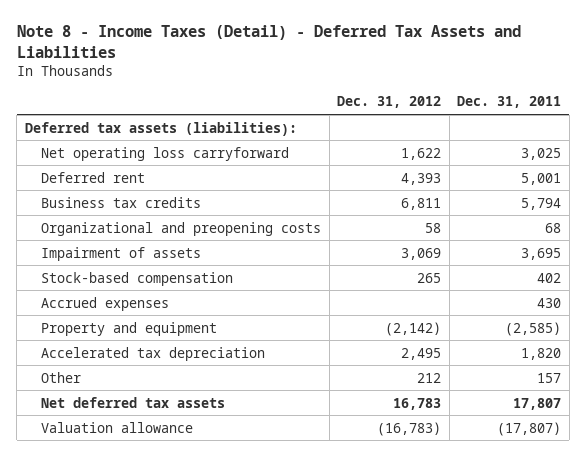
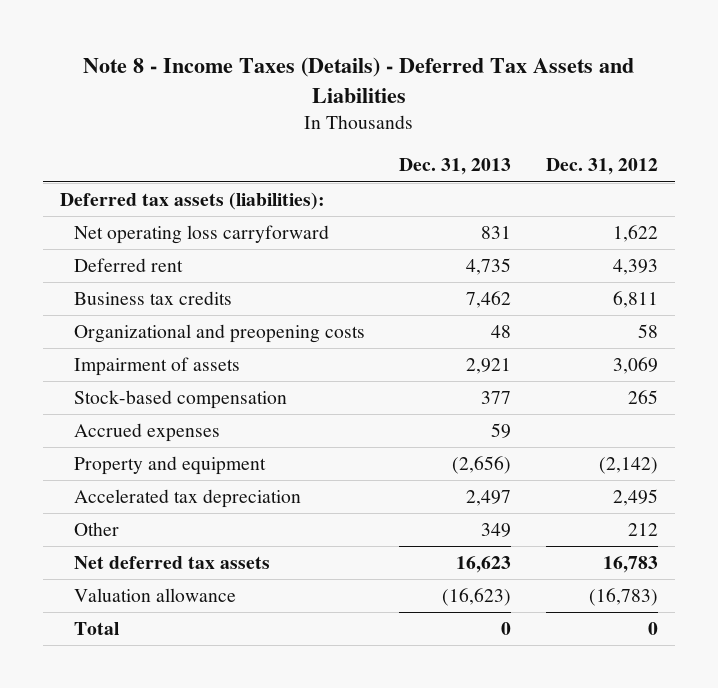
- Note 8 - Income Taxes (Detail) - Deferred Tax Assets and Liabilities
+ Note 8 - Income Taxes (Details) - Deferred Tax Assets and Liabilities
- | Dec. 31, 2012 | Dec. 31, 2011
+ | Dec. 31, 2013 | Dec. 31, 2012
+ Total | 0 | 0

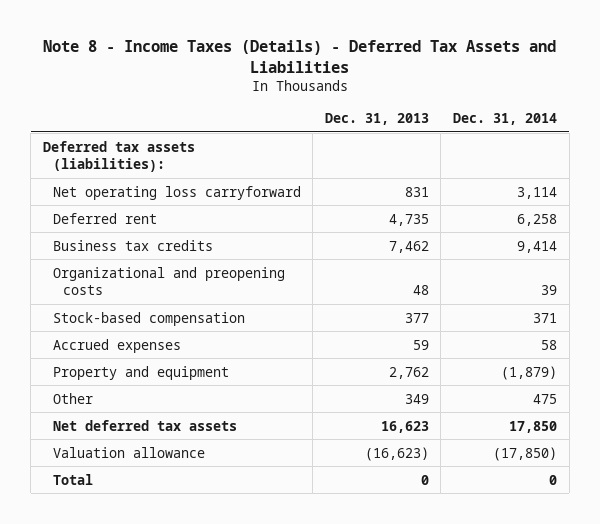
- | Dec. 31, 2013 | Dec. 31, 2012
+ | Dec. 31, 2013 | Dec. 31, 2014
- Impairment of assets | 2,921 | 3,069
- Property and equipment | (2,656) | (2,142)
- Accelerated tax depreciation | 2,497 | 2,495
+ Property and equipment | 2,762 | (1,879)

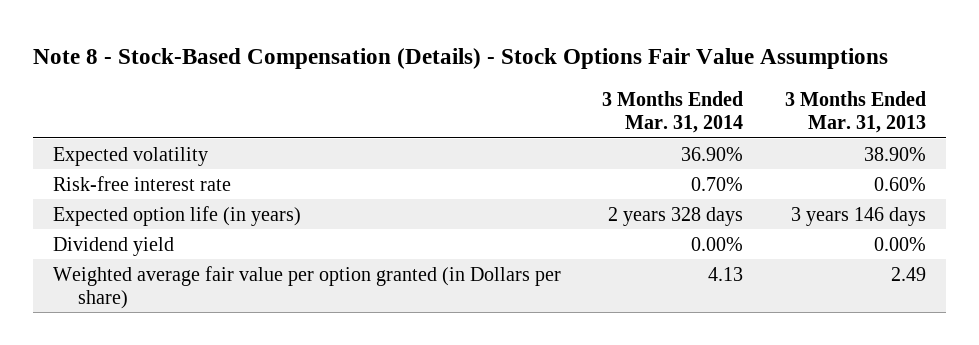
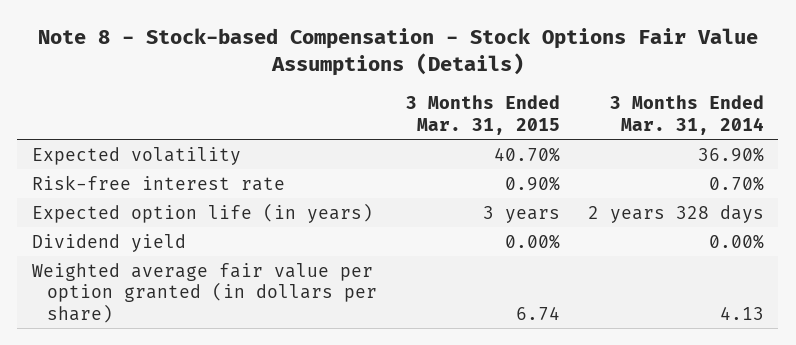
- Note 8 - Stock-Based Compensation (Details) - Stock Options Fair Value Assumptions
+ Note 8 - Stock-based Compensation - Stock Options Fair Value Assumptions (Details)
- | 3 Months Ended Mar. 31, 2014 | 3 Months Ended Mar. 31, 2013
+ | 3 Months Ended Mar. 31, 2015 | 3 Months Ended Mar. 31, 2014
- Weighted average fair value per option granted (in Dollars per share) | 4.13 | 2.49
+ Weighted average fair value per option granted (in dollars per share) | 6.74 | 4.13

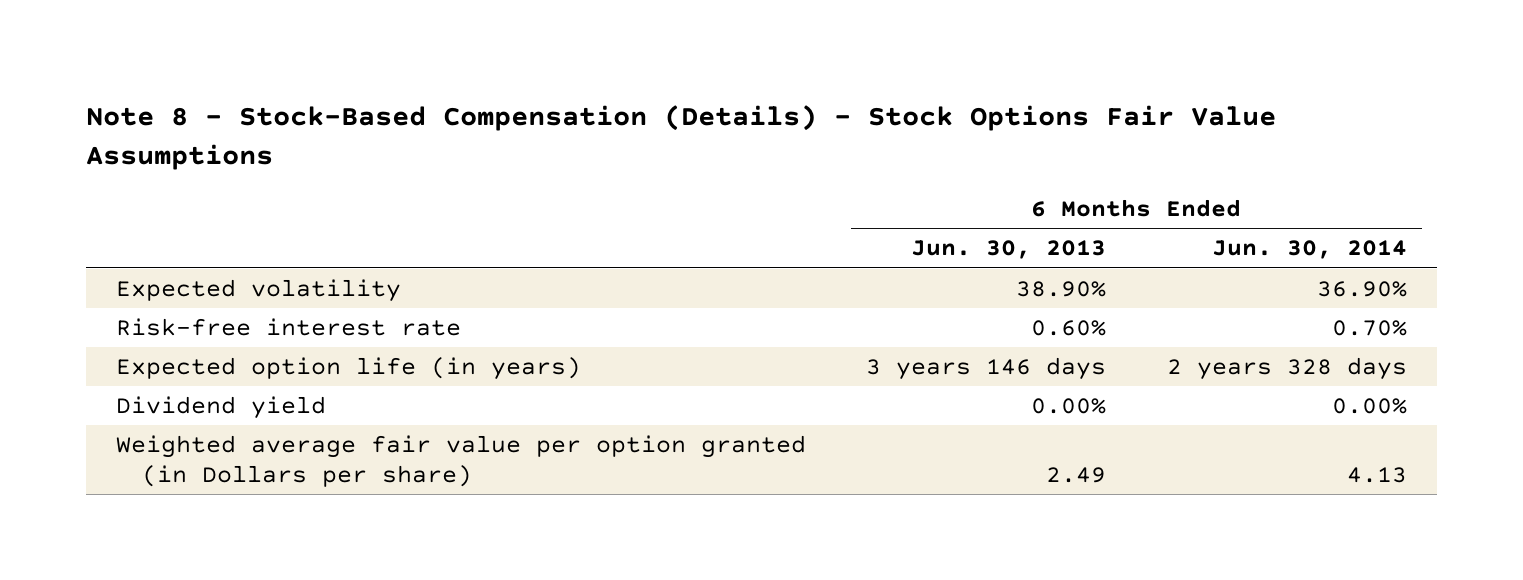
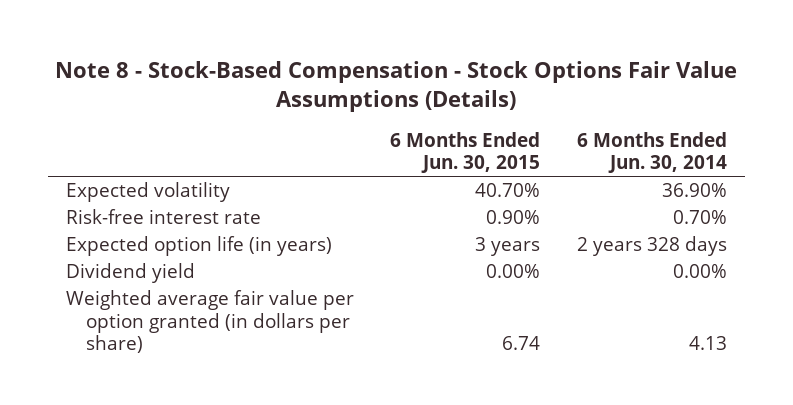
- Note 8 - Stock-Based Compensation (Details) - Stock Options Fair Value Assumptions
+ Note 8 - Stock-Based Compensation - Stock Options Fair Value Assumptions (Details)
- | 6 Months Ended Jun. 30, 2013 | 6 Months Ended Jun. 30, 2014
+ | 6 Months Ended Jun. 30, 2015 | 6 Months Ended Jun. 30, 2014
- Weighted average fair value per option granted (in Dollars per share) | 2.49 | 4.13
+ Weighted average fair value per option granted (in dollars per share) | 6.74 | 4.13

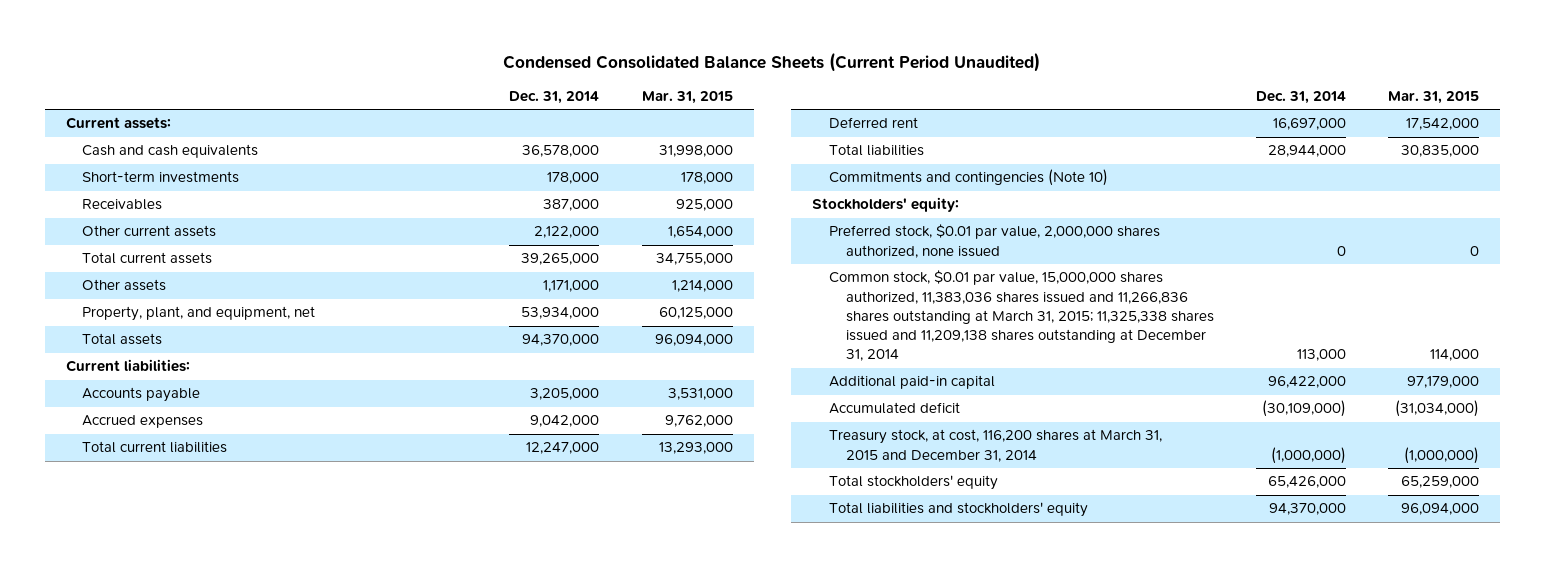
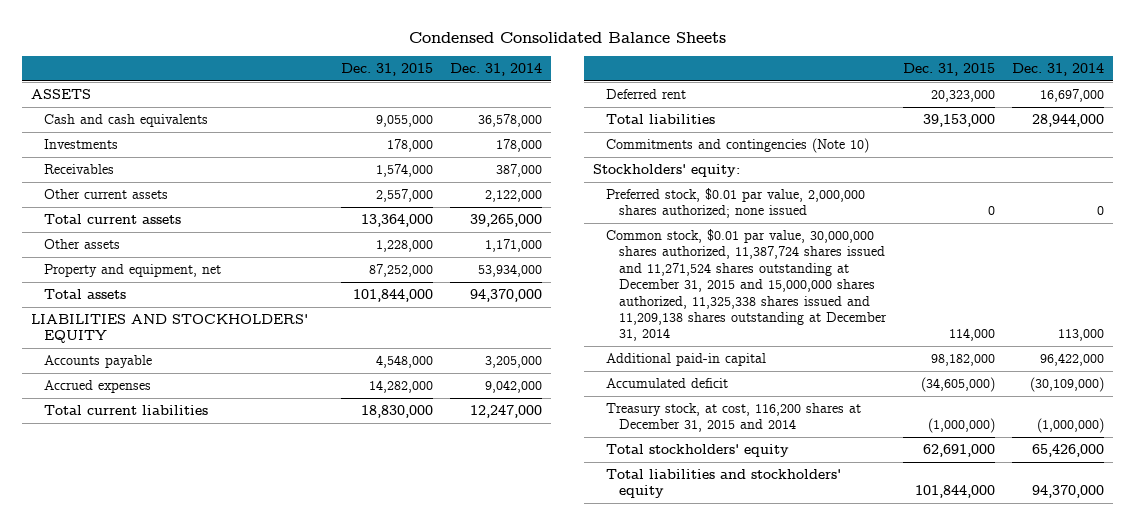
- Condensed Consolidated Balance Sheets (Current Period Unaudited)
+ Condensed Consolidated Balance Sheets
- | Dec. 31, 2014 | Mar. 31, 2015
+ | Dec. 31, 2015 | Dec. 31, 2014
- Current assets:
+ ASSETS
- Short-term investments | 178,000 | 178,000
+ Investments | 178,000 | 178,000
- Property, plant, and equipment, net | 53,934,000 | 60,125,000
+ Property and equipment, net | 87,252,000 | 53,934,000
- Current liabilities:
+ LIABILITIES AND STOCKHOLDERS' EQUITY
- Preferred stock, $0.01 par value, 2,000,000 shares authorized, none issued | 0 | 0
- Common stock, $0.01 par value, 15,000,000 shares authorized, 11,383,036 shares issued and 11,266,836 shares outstanding at March 31, 2015; 11,325,338 shares issued and 11,209,138 shares outstanding at December 31, 2014 | 113,000 | 114,000
+ Preferred stock, $0.01 par value, 2,000,000 shares authorized; none issued | 0 | 0
+ Common stock, $0.01 par value, 30,000,000 shares authorized, 11,387,724 shares issued and 11,271,524 shares outstanding at December 31, 2015 and 15,000,000 shares authorized, 11,325,338 shares issued and 11,209,138 shares outstanding at December 31, 2014 | 114,000 | 113,000
- Treasury stock, at cost, 116,200 shares at March 31, 2015 and December 31, 2014 | (1,000,000) | (1,000,000)
+ Treasury stock, at cost, 116,200 shares at December 31, 2015 and 2014 | (1,000,000) | (1,000,000)

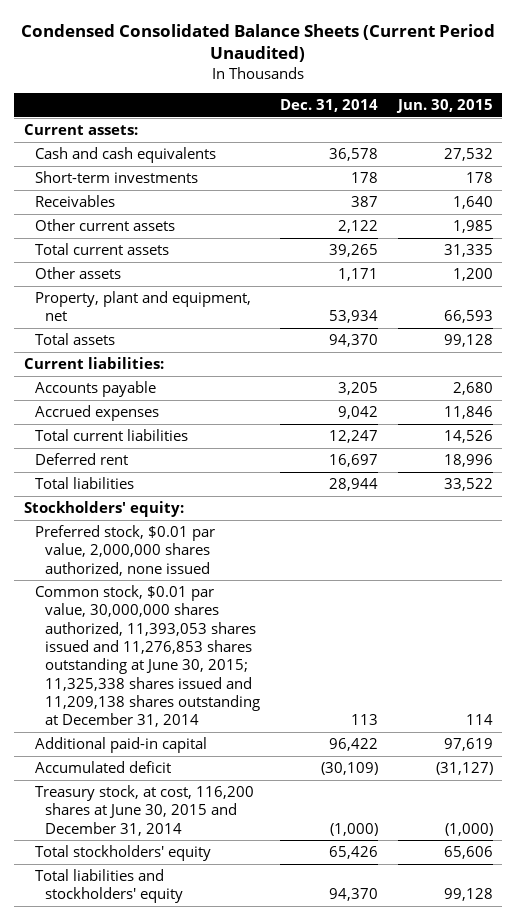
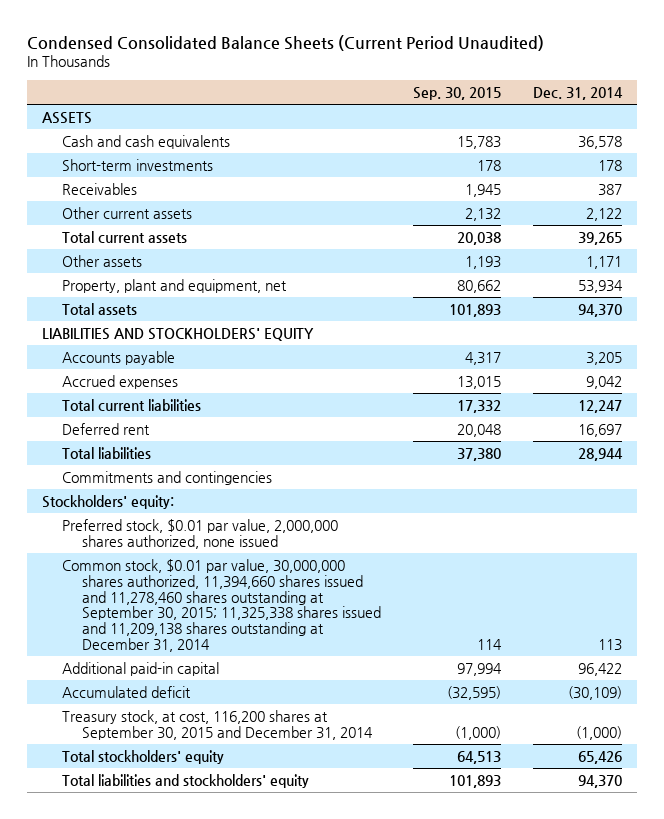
- | Dec. 31, 2014 | Jun. 30, 2015
+ | Sep. 30, 2015 | Dec. 31, 2014
- Current assets:
+ ASSETS
- Current liabilities:
+ LIABILITIES AND STOCKHOLDERS' EQUITY
+ Commitments and contingencies
- Common stock, $0.01 par value, 30,000,000 shares authorized, 11,393,053 shares issued and 11,276,853 shares outstanding at June 30, 2015; 11,325,338 shares issued and 11,209,138 shares outstanding at December 31, 2014 | 113 | 114
+ Common stock, $0.01 par value, 30,000,000 shares authorized, 11,394,660 shares issued and 11,278,460 shares outstanding at September 30, 2015; 11,325,338 shares issued and 11,209,138 shares outstanding at December 31, 2014 | 114 | 113
- Treasury stock, at cost, 116,200 shares at June 30, 2015 and December 31, 2014 | (1,000) | (1,000)
+ Treasury stock, at cost, 116,200 shares at September 30, 2015 and December 31, 2014 | (1,000) | (1,000)

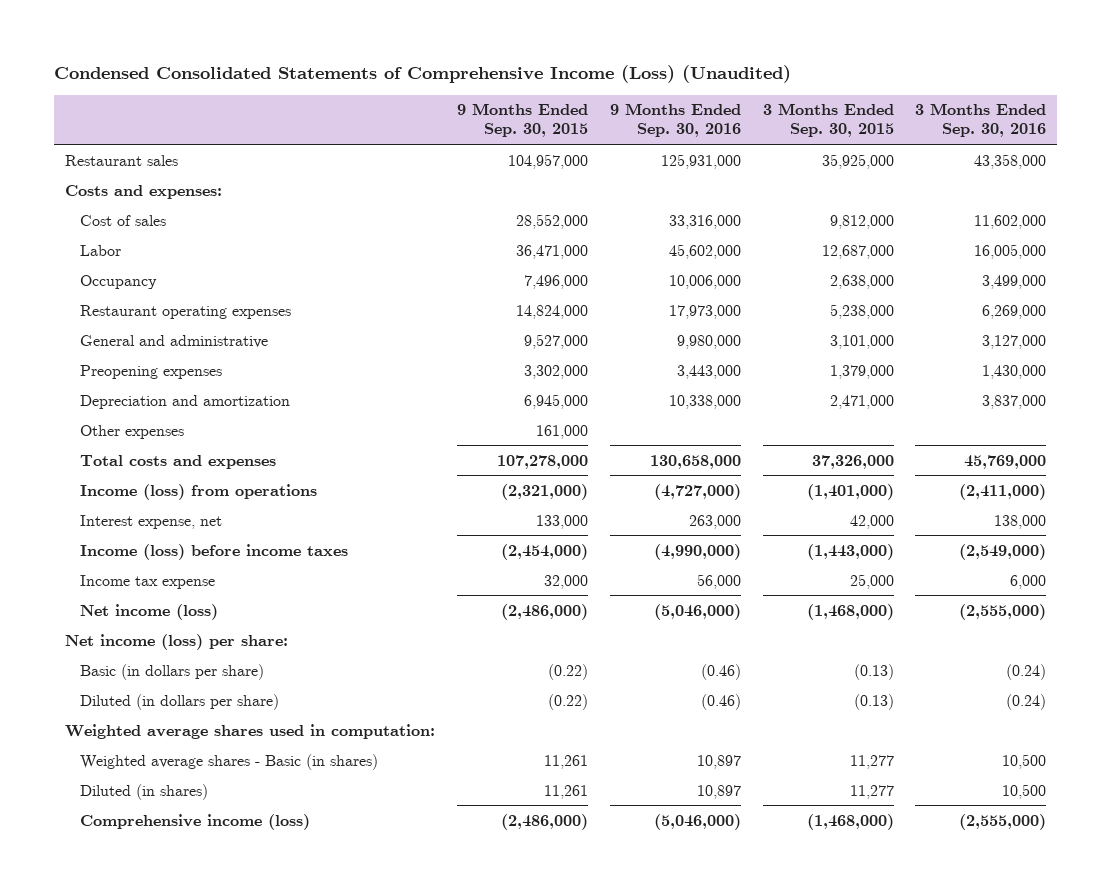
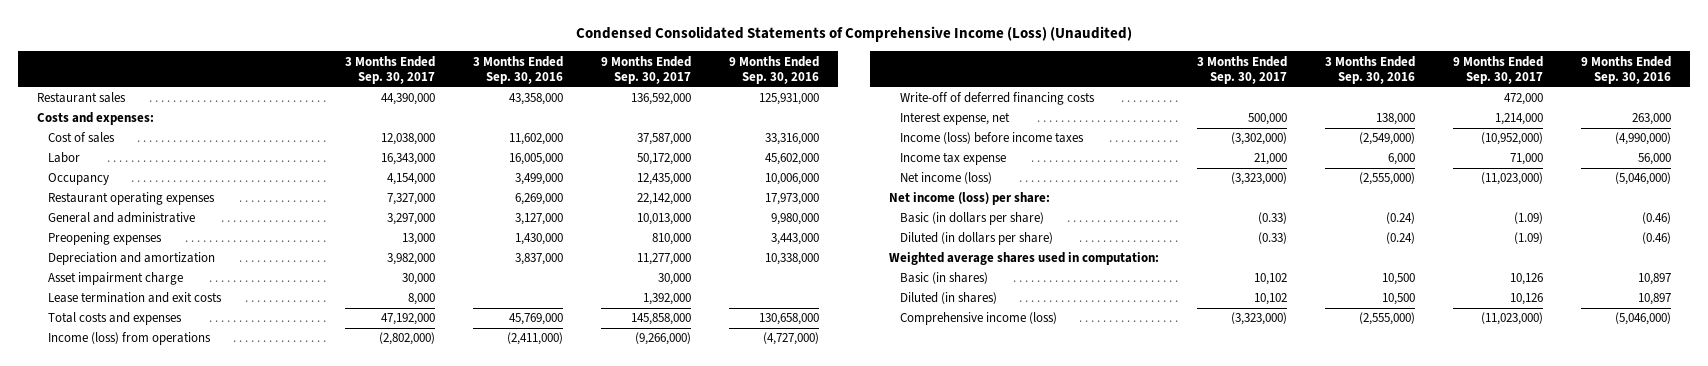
- | 9 Months Ended Sep. 30, 2015 | 9 Months Ended Sep. 30, 2016 | 3 Months Ended Sep. 30, 2015 | 3 Months Ended Sep. 30, 2016
+ | 3 Months Ended Sep. 30, 2017 | 3 Months Ended Sep. 30, 2016 | 9 Months Ended Sep. 30, 2017 | 9 Months Ended Sep. 30, 2016
- Other expenses | 161,000 | | |
+ Asset impairment charge | 30,000 | | 30,000 |
+ Lease termination and exit costs | 8,000 | | 1,392,000 |
+ Write-off of deferred financing costs | | | 472,000 |
- Weighted average shares - Basic (in shares) | 11,261 | 10,897 | 11,277 | 10,500
+ Basic (in shares) | 10,102 | 10,500 | 10,126 | 10,897

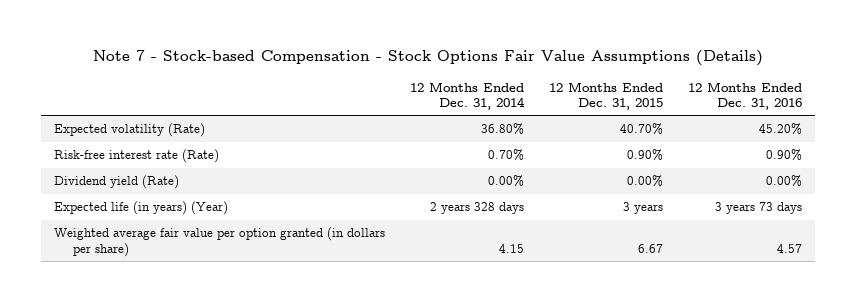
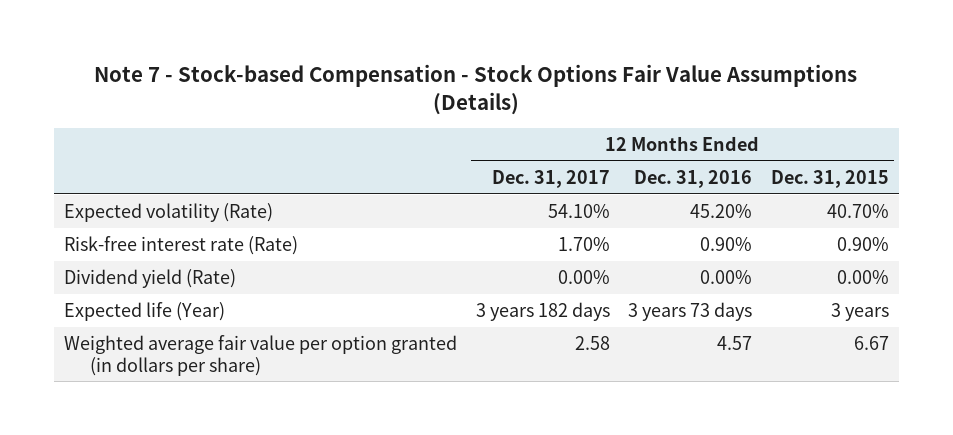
- | 12 Months Ended Dec. 31, 2014 | 12 Months Ended Dec. 31, 2015 | 12 Months Ended Dec. 31, 2016
+ | 12 Months Ended Dec. 31, 2017 | 12 Months Ended Dec. 31, 2016 | 12 Months Ended Dec. 31, 2015
- Expected life (in years) (Year) | 2 years 328 days | 3 years | 3 years 73 days
+ Expected life (Year) | 3 years 182 days | 3 years 73 days | 3 years

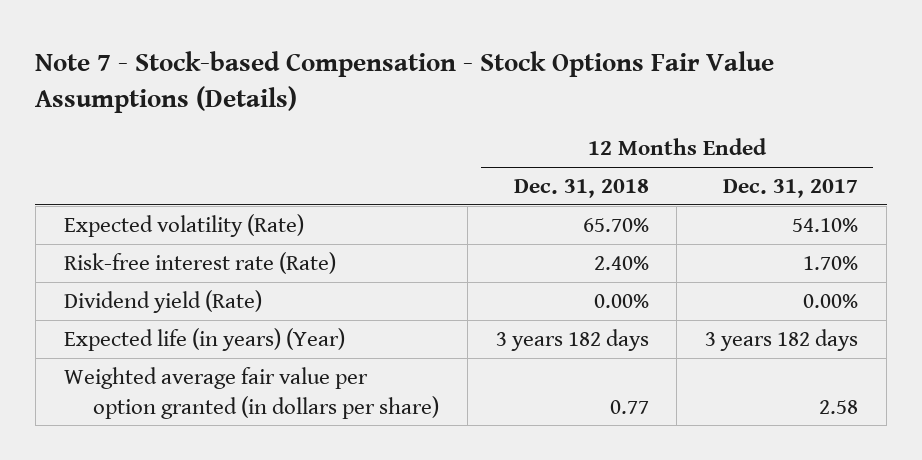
- | 12 Months Ended Dec. 31, 2017 | 12 Months Ended Dec. 31, 2016 | 12 Months Ended Dec. 31, 2015
+ | 12 Months Ended Dec. 31, 2018 | 12 Months Ended Dec. 31, 2017
- Expected life (Year) | 3 years 182 days | 3 years 73 days | 3 years
+ Expected life (in years) (Year) | 3 years 182 days | 3 years 182 days

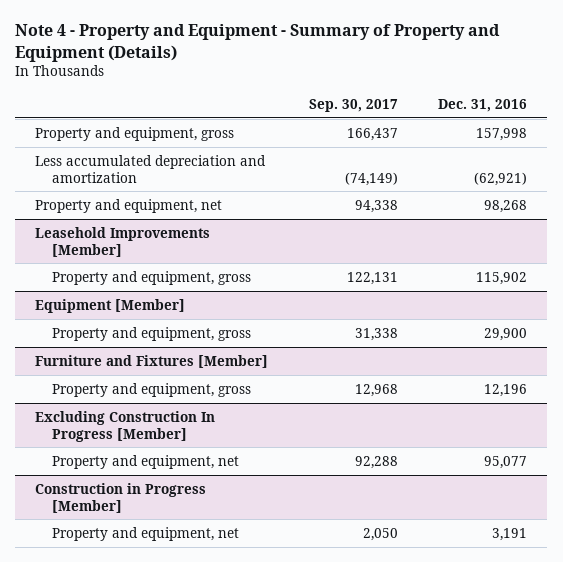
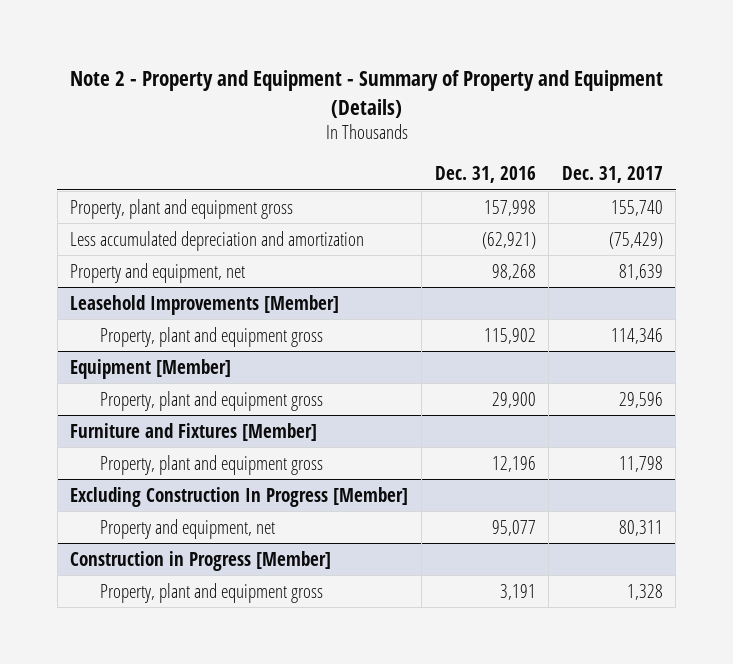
- Note 4 - Property and Equipment - Summary of Property and Equipment (Details)
+ Note 2 - Property and Equipment - Summary of Property and Equipment (Details)
- | Sep. 30, 2017 | Dec. 31, 2016
+ | Dec. 31, 2016 | Dec. 31, 2017
- Property and equipment, gross | 166,437 | 157,998
+ Property, plant and equipment gross | 157,998 | 155,740
@ Leasehold Improvements [Member]
- Property and equipment, gross | 122,131 | 115,902
+ Property, plant and equipment gross | 115,902 | 114,346
@ Equipment [Member]
- Property and equipment, gross | 31,338 | 29,900
+ Property, plant and equipment gross | 29,900 | 29,596
@ Furniture and Fixtures [Member]
- Property and equipment, gross | 12,968 | 12,196
+ Property, plant and equipment gross | 12,196 | 11,798
@ Construction in Progress [Member]
- Property and equipment, net | 2,050 | 3,191
+ Property, plant and equipment gross | 3,191 | 1,328

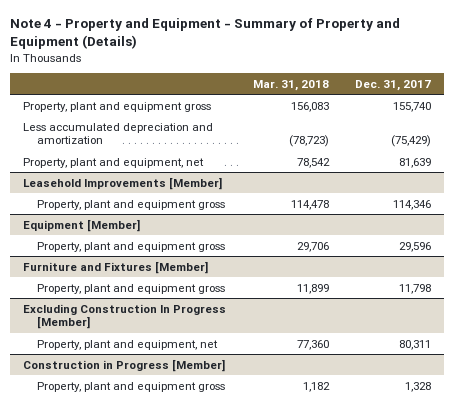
- Note 2 - Property and Equipment - Summary of Property and Equipment (Details)
+ Note 4 - Property and Equipment - Summary of Property and Equipment (Details)
- | Dec. 31, 2016 | Dec. 31, 2017
+ | Mar. 31, 2018 | Dec. 31, 2017
- Property and equipment, net | 98,268 | 81,639
+ Property, plant and equipment, net | 78,542 | 81,639
@ Excluding Construction In Progress [Member]
- Property and equipment, net | 95,077 | 80,311
+ Property, plant and equipment, net | 77,360 | 80,311

